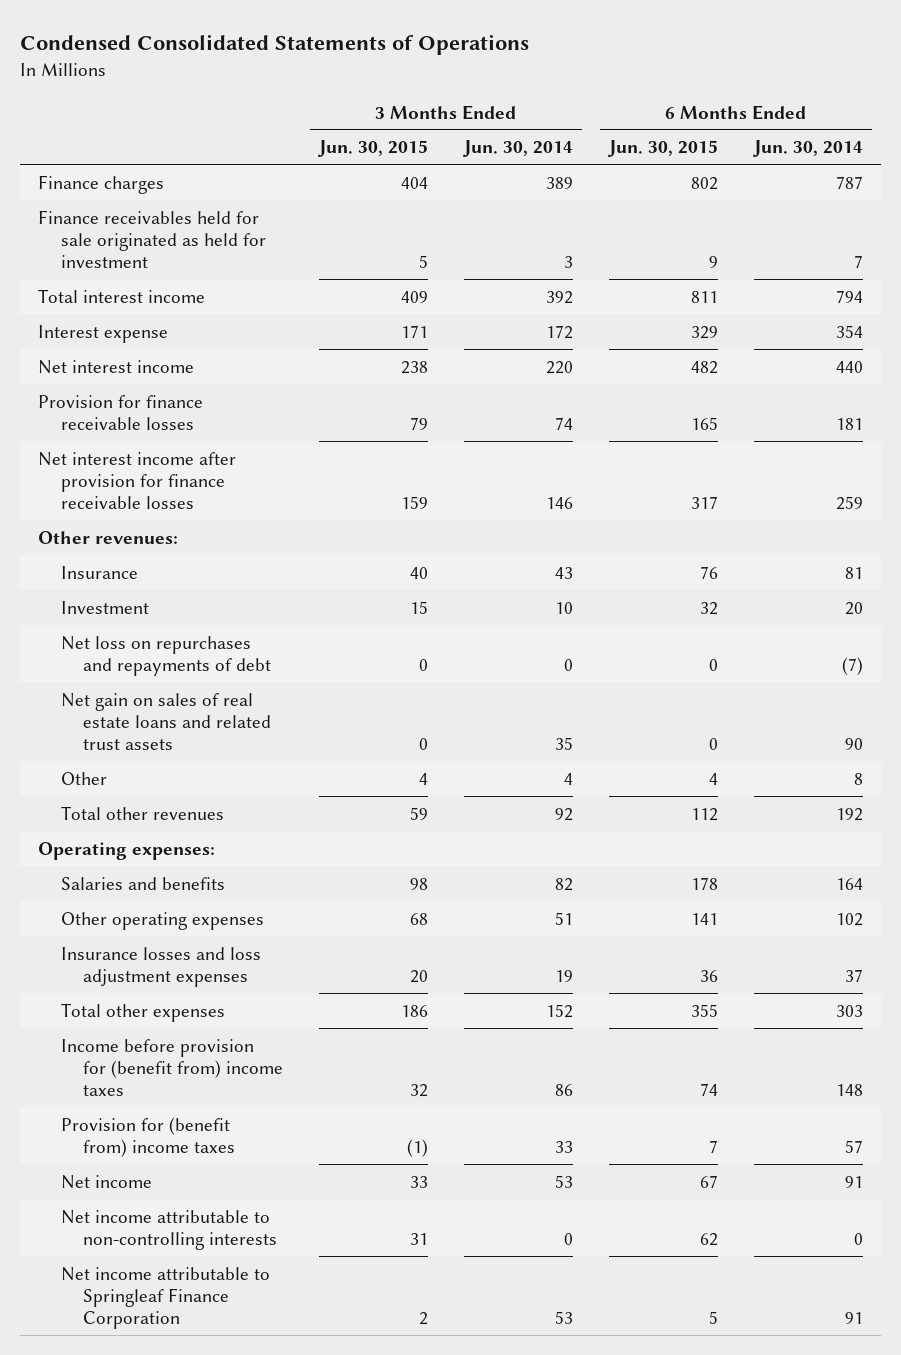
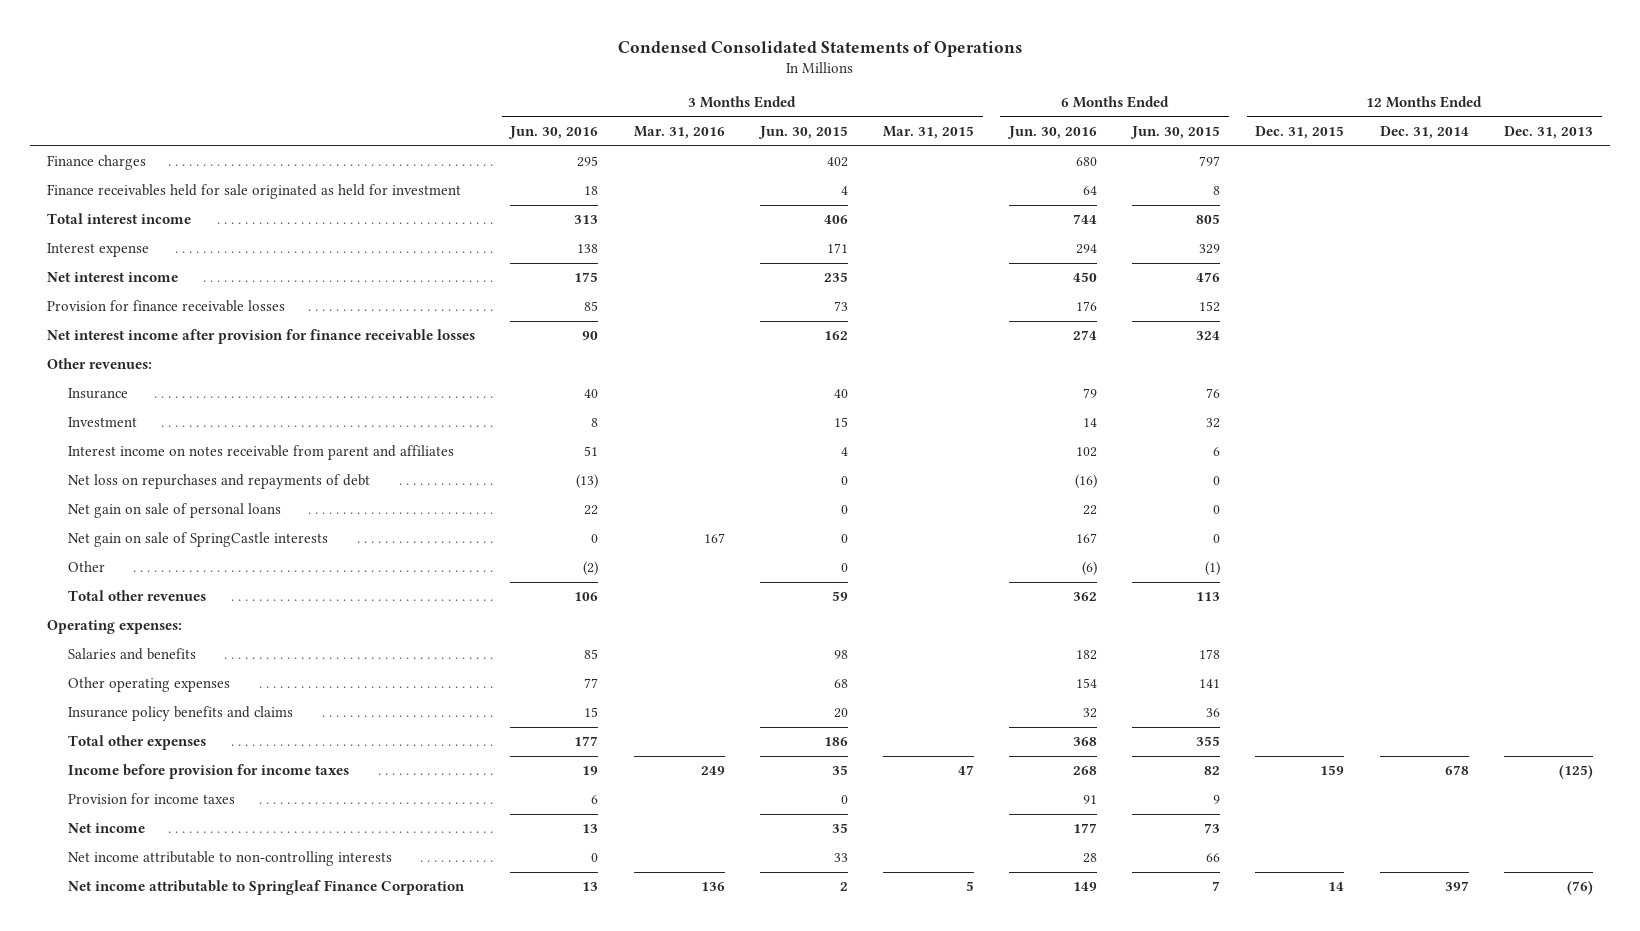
- | 3 Months Ended Jun. 30, 2015 | 3 Months Ended Jun. 30, 2014 | 6 Months Ended Jun. 30, 2015 | 6 Months Ended Jun. 30, 2014
+ | 3 Months Ended Jun. 30, 2016 | 3 Months Ended Mar. 31, 2016 | 3 Months Ended Jun. 30, 2015 | 3 Months Ended Mar. 31, 2015 | 6 Months Ended Jun. 30, 2016 | 6 Months Ended Jun. 30, 2015 | 12 Months Ended Dec. 31, 2015 | 12 Months Ended Dec. 31, 2014 | 12 Months Ended Dec. 31, 2013
- Finance charges | 404 | 389 | 802 | 787
- Finance receivables held for sale originated as held for investment | 5 | 3 | 9 | 7
- Total interest income | 409 | 392 | 811 | 794
+ Finance charges | 295 | | 402 | | 680 | 797 | | |
+ Finance receivables held for sale originated as held for investment | 18 | | 4 | | 64 | 8 | | |
+ Total interest income | 313 | | 406 | | 744 | 805 | | |
- Net interest income | 238 | 220 | 482 | 440
- Provision for finance receivable losses | 79 | 74 | 165 | 181
- Net interest income after provision for finance receivable losses | 159 | 146 | 317 | 259
+ Net interest income | 175 | | 235 | | 450 | 476 | | |
+ Provision for finance receivable losses | 85 | | 73 | | 176 | 152 | | |
+ Net interest income after provision for finance receivable losses | 90 | | 162 | | 274 | 324 | | |
+ Interest income on notes receivable from parent and affiliates | 51 | | 4 | | 102 | 6 | | |
- Net gain on sales of real estate loans and related trust assets | 0 | 35 | 0 | 90
- Other | 4 | 4 | 4 | 8
- Total other revenues | 59 | 92 | 112 | 192
+ Net gain on sale of personal loans | 22 | | 0 | | 22 | 0 | | |
+ Net gain on sale of SpringCastle interests | 0 | 167 | 0 | | 167 | 0 | | |
+ Other | (2) | | 0 | | (6) | (1) | | |
+ Total other revenues | 106 | | 59 | | 362 | 113 | | |
- Insurance losses and loss adjustment expenses | 20 | 19 | 36 | 37
+ Insurance policy benefits and claims | 15 | | 20 | | 32 | 36 | | |
- Income before provision for (benefit from) income taxes | 32 | 86 | 74 | 148
- Provision for (benefit from) income taxes | (1) | 33 | 7 | 57
- Net income | 33 | 53 | 67 | 91
- Net income attributable to non-controlling interests | 31 | 0 | 62 | 0
- Net income attributable to Springleaf Finance Corporation | 2 | 53 | 5 | 91
+ Income before provision for income taxes | 19 | 249 | 35 | 47 | 268 | 82 | 159 | 678 | (125)
+ Provision for income taxes | 6 | | 0 | | 91 | 9 | | |
+ Net income | 13 | | 35 | | 177 | 73 | | |
+ Net income attributable to non-controlling interests | 0 | | 33 | | 28 | 66 | | |
+ Net income attributable to Springleaf Finance Corporation | 13 | 136 | 2 | 5 | 149 | 7 | 14 | 397 | (76)

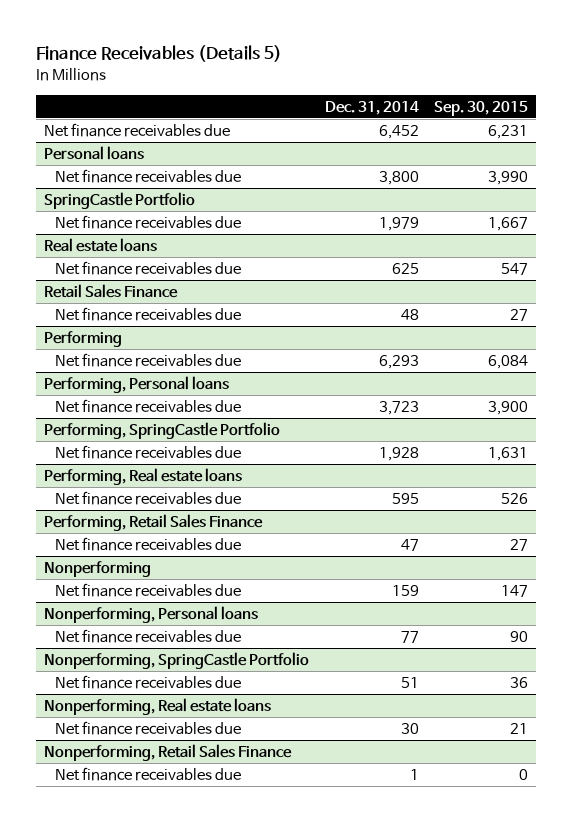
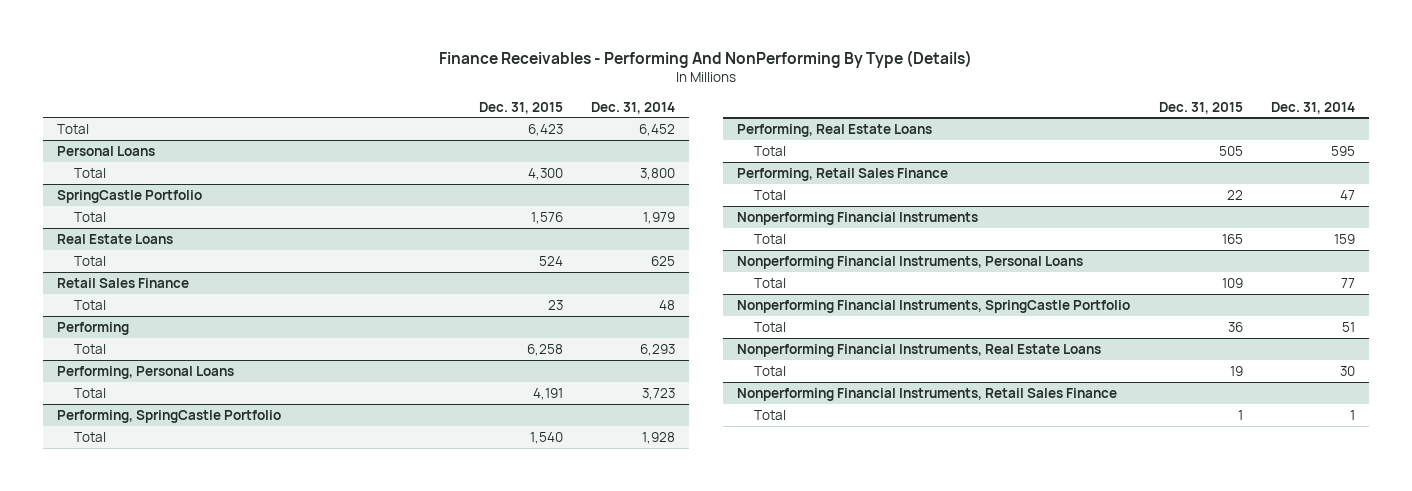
- Finance Receivables (Details 5)
+ Finance Receivables - Performing And NonPerforming By Type (Details)
- | Dec. 31, 2014 | Sep. 30, 2015
+ | Dec. 31, 2015 | Dec. 31, 2014
- Net finance receivables due | 6,452 | 6,231
- Personal loans
- Net finance receivables due | 3,800 | 3,990
+ Total | 6,423 | 6,452
+ Personal Loans
+ Total | 4,300 | 3,800
@ SpringCastle Portfolio
- Net finance receivables due | 1,979 | 1,667
- Real estate loans
- Net finance receivables due | 625 | 547
@ SpringCastle Portfolio
+ Total | 1,576 | 1,979
+ Real Estate Loans
+ Total | 524 | 625
@ Retail Sales Finance
- Net finance receivables due | 48 | 27
+ Total | 23 | 48
@ Performing
- Net finance receivables due | 6,293 | 6,084
- Performing, Personal loans
- Net finance receivables due | 3,723 | 3,900
@ Performing
+ Total | 6,258 | 6,293
+ Performing, Personal Loans
+ Total | 4,191 | 3,723
@ Performing, SpringCastle Portfolio
- Net finance receivables due | 1,928 | 1,631
- Performing, Real estate loans
- Net finance receivables due | 595 | 526
@ Performing, SpringCastle Portfolio
+ Total | 1,540 | 1,928
+ Performing, Real Estate Loans
+ Total | 505 | 595
@ Performing, Retail Sales Finance
- Net finance receivables due | 47 | 27
- Nonperforming
- Net finance receivables due | 159 | 147
- Nonperforming, Personal loans
- Net finance receivables due | 77 | 90
- Nonperforming, SpringCastle Portfolio
- Net finance receivables due | 51 | 36
- Nonperforming, Real estate loans
- Net finance receivables due | 30 | 21
- Nonperforming, Retail Sales Finance
- Net finance receivables due | 1 | 0
@ Performing, Retail Sales Finance
+ Total | 22 | 47
+ Nonperforming Financial Instruments
+ Total | 165 | 159
+ Nonperforming Financial Instruments, Personal Loans
+ Total | 109 | 77
+ Nonperforming Financial Instruments, SpringCastle Portfolio
+ Total | 36 | 51
+ Nonperforming Financial Instruments, Real Estate Loans
+ Total | 19 | 30
+ Nonperforming Financial Instruments, Retail Sales Finance
+ Total | 1 | 1

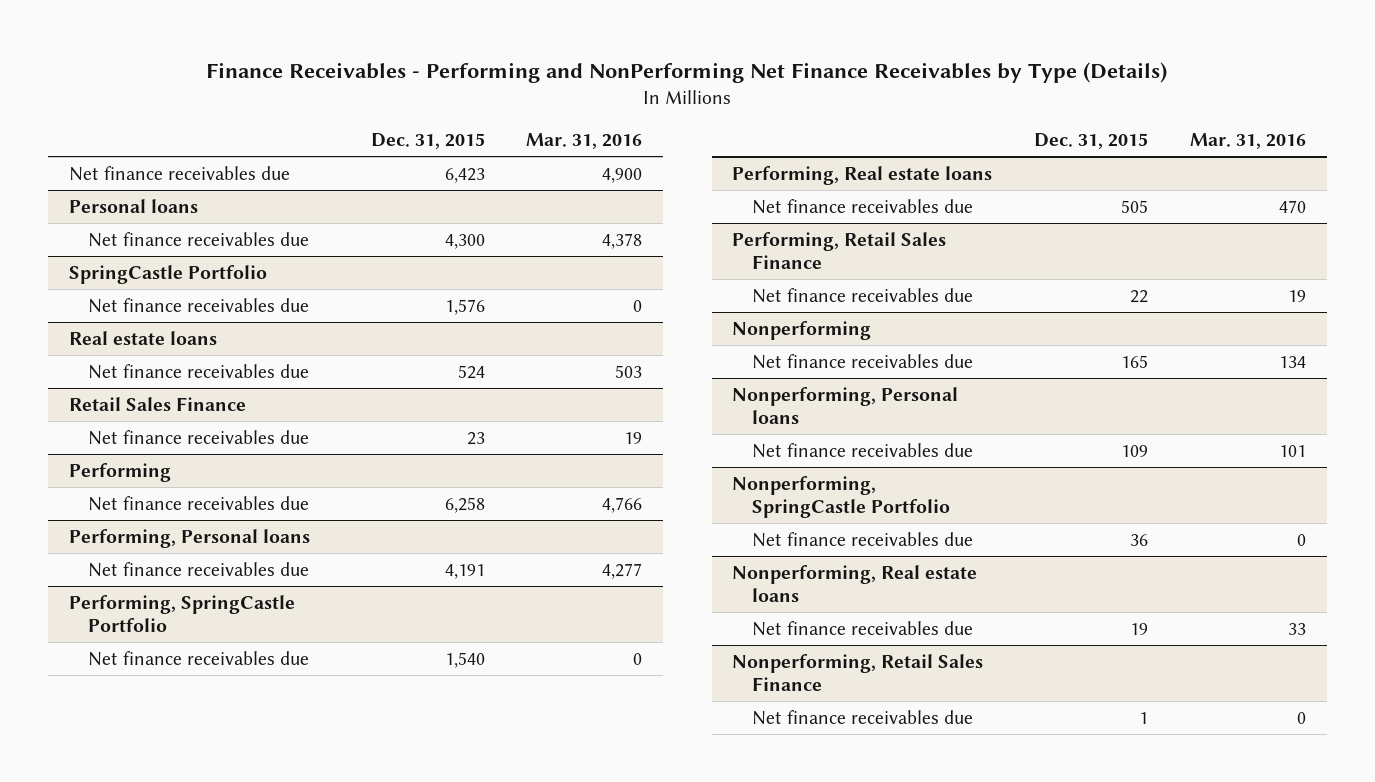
- Finance Receivables - Performing And NonPerforming By Type (Details)
+ Finance Receivables - Performing and NonPerforming Net Finance Receivables by Type (Details)
- | Dec. 31, 2015 | Dec. 31, 2014
+ | Dec. 31, 2015 | Mar. 31, 2016
- Total | 6,423 | 6,452
- Personal Loans
- Total | 4,300 | 3,800
+ Net finance receivables due | 6,423 | 4,900
+ Personal loans
+ Net finance receivables due | 4,300 | 4,378
@ SpringCastle Portfolio
- Total | 1,576 | 1,979
- Real Estate Loans
- Total | 524 | 625
@ SpringCastle Portfolio
+ Net finance receivables due | 1,576 | 0
+ Real estate loans
+ Net finance receivables due | 524 | 503
@ Retail Sales Finance
- Total | 23 | 48
+ Net finance receivables due | 23 | 19
@ Performing
- Total | 6,258 | 6,293
- Performing, Personal Loans
- Total | 4,191 | 3,723
@ Performing
+ Net finance receivables due | 6,258 | 4,766
+ Performing, Personal loans
+ Net finance receivables due | 4,191 | 4,277
@ Performing, SpringCastle Portfolio
- Total | 1,540 | 1,928
- Performing, Real Estate Loans
- Total | 505 | 595
@ Performing, SpringCastle Portfolio
+ Net finance receivables due | 1,540 | 0
+ Performing, Real estate loans
+ Net finance receivables due | 505 | 470
@ Performing, Retail Sales Finance
- Total | 22 | 47
- Nonperforming Financial Instruments
- Total | 165 | 159
- Nonperforming Financial Instruments, Personal Loans
- Total | 109 | 77
- Nonperforming Financial Instruments, SpringCastle Portfolio
- Total | 36 | 51
- Nonperforming Financial Instruments, Real Estate Loans
- Total | 19 | 30
- Nonperforming Financial Instruments, Retail Sales Finance
- Total | 1 | 1
@ Performing, Retail Sales Finance
+ Net finance receivables due | 22 | 19
+ Nonperforming
+ Net finance receivables due | 165 | 134
+ Nonperforming, Personal loans
+ Net finance receivables due | 109 | 101
+ Nonperforming, SpringCastle Portfolio
+ Net finance receivables due | 36 | 0
+ Nonperforming, Real estate loans
+ Net finance receivables due | 19 | 33
+ Nonperforming, Retail Sales Finance
+ Net finance receivables due | 1 | 0

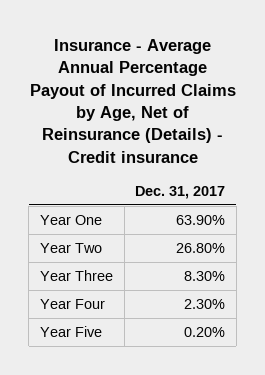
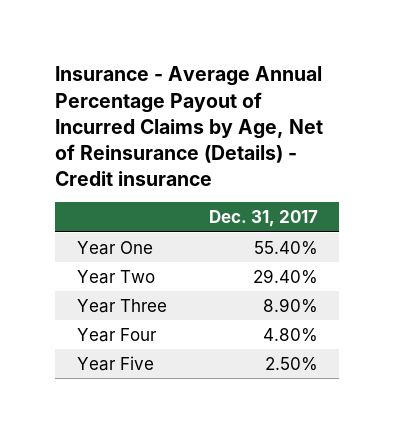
- Year One | 63.90%
- Year Two | 26.80%
- Year Three | 8.30%
- Year Four | 2.30%
- Year Five | 0.20%
+ Year One | 55.40%
+ Year Two | 29.40%
+ Year Three | 8.90%
+ Year Four | 4.80%
+ Year Five | 2.50%

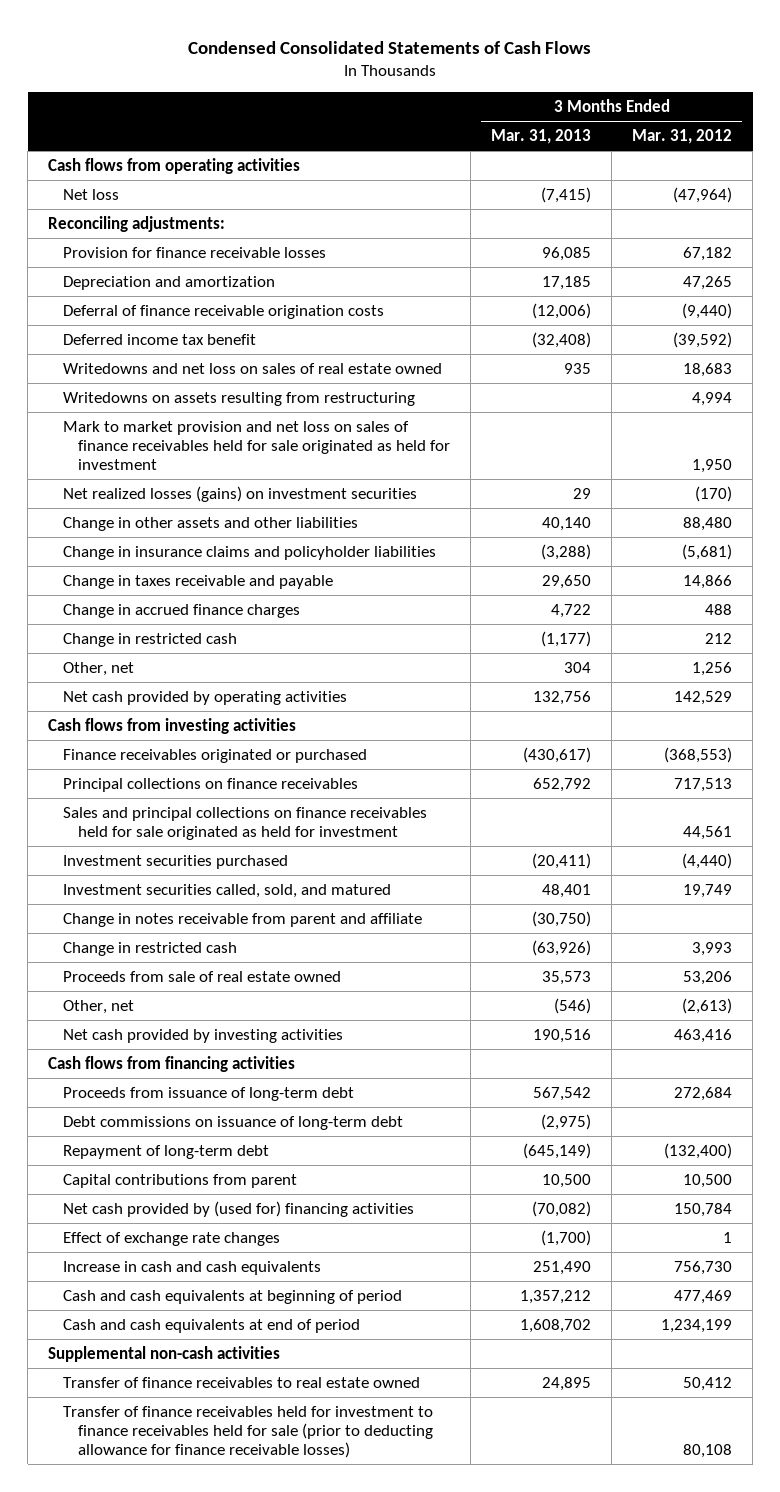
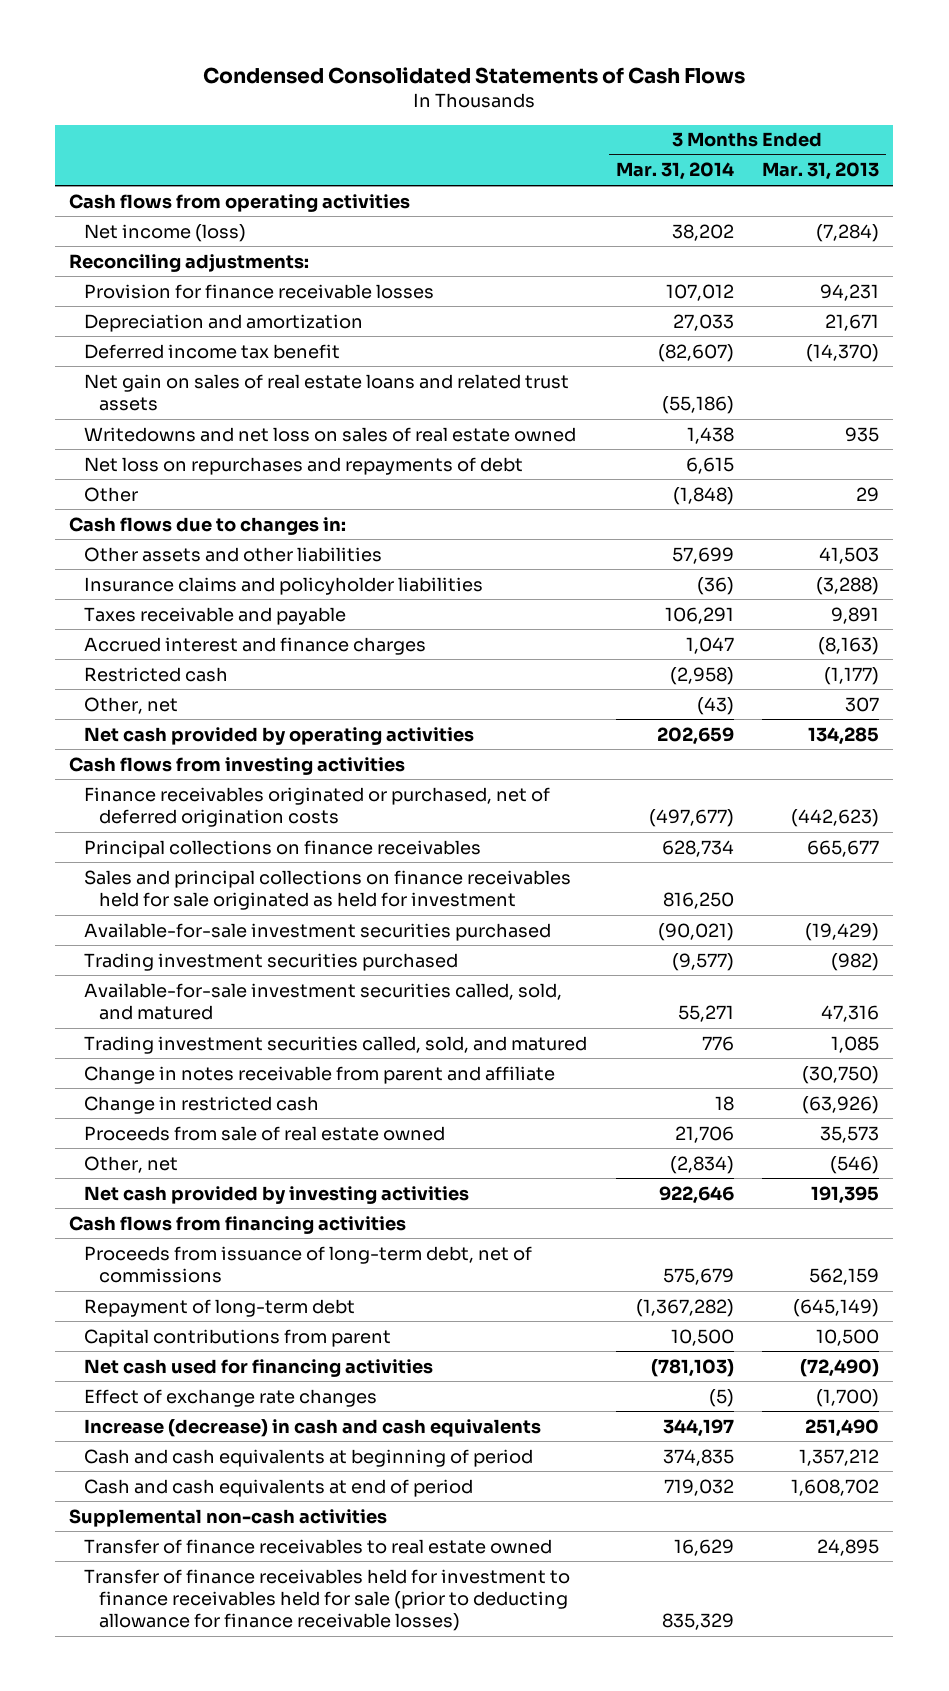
- | 3 Months Ended Mar. 31, 2013 | 3 Months Ended Mar. 31, 2012
+ | 3 Months Ended Mar. 31, 2014 | 3 Months Ended Mar. 31, 2013
- Net loss | (7,415) | (47,964)
+ Net income (loss) | 38,202 | (7,284)
- Provision for finance receivable losses | 96,085 | 67,182
- Depreciation and amortization | 17,185 | 47,265
- Deferral of finance receivable origination costs | (12,006) | (9,440)
- Deferred income tax benefit | (32,408) | (39,592)
+ Provision for finance receivable losses | 107,012 | 94,231
+ Depreciation and amortization | 27,033 | 21,671
+ Deferred income tax benefit | (82,607) | (14,370)
+ Net gain on sales of real estate loans and related trust assets | (55,186) |
- Writedowns on assets resulting from restructuring | | 4,994
- Mark to market provision and net loss on sales of finance receivables held for sale originated as held for investment | | 1,950
- Net realized losses (gains) on investment securities | 29 | (170)
- Change in other assets and other liabilities | 40,140 | 88,480
- Change in insurance claims and policyholder liabilities | (3,288) | (5,681)
- Change in taxes receivable and payable | 29,650 | 14,866
- Change in accrued finance charges | 4,722 | 488
- Change in restricted cash | (1,177) | 212
- Other, net | 304 | 1,256
- Net cash provided by operating activities | 132,756 | 142,529
+ Net loss on repurchases and repayments of debt | 6,615 |
+ Other | (1,848) | 29
+ Cash flows due to changes in:
+ Other assets and other liabilities | 57,699 | 41,503
+ Insurance claims and policyholder liabilities | (36) | (3,288)
+ Taxes receivable and payable | 106,291 | 9,891
+ Accrued interest and finance charges | 1,047 | (8,163)
+ Restricted cash | (2,958) | (1,177)
+ Other, net | (43) | 307
+ Net cash provided by operating activities | 202,659 | 134,285
- Finance receivables originated or purchased | (430,617) | (368,553)
- Principal collections on finance receivables | 652,792 | 717,513
+ Finance receivables originated or purchased, net of deferred origination costs | (497,677) | (442,623)
+ Principal collections on finance receivables | 628,734 | 665,677
- Investment securities purchased | (20,411) | (4,440)
- Investment securities called, sold, and matured | 48,401 | 19,749
+ Available-for-sale investment securities purchased | (90,021) | (19,429)
+ Trading investment securities purchased | (9,577) | (982)
+ Available-for-sale investment securities called, sold, and matured | 55,271 | 47,316
+ Trading investment securities called, sold, and matured | 776 | 1,085
- Net cash provided by investing activities | 190,516 | 463,416
+ Net cash provided by investing activities | 922,646 | 191,395
- Proceeds from issuance of long-term debt | 567,542 | 272,684
- Debt commissions on issuance of long-term debt | (2,975) |
+ Proceeds from issuance of long-term debt, net of commissions | 575,679 | 562,159
- Net cash provided by (used for) financing activities | (70,082) | 150,784
+ Net cash used for financing activities | (781,103) | (72,490)
- Increase in cash and cash equivalents | 251,490 | 756,730
+ Increase (decrease) in cash and cash equivalents | 344,197 | 251,490

